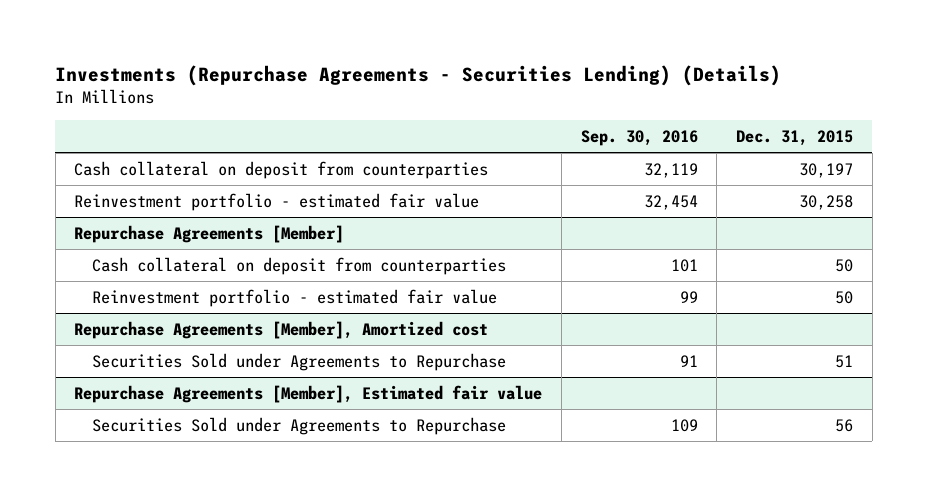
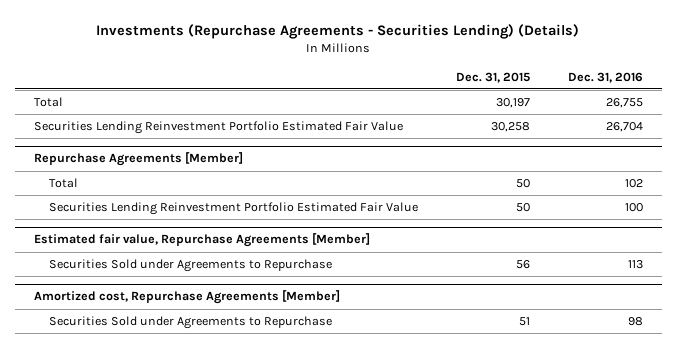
- | Sep. 30, 2016 | Dec. 31, 2015
+ | Dec. 31, 2015 | Dec. 31, 2016
- Cash collateral on deposit from counterparties | 32,119 | 30,197
- Reinvestment portfolio - estimated fair value | 32,454 | 30,258
+ Total | 30,197 | 26,755
+ Securities Lending Reinvestment Portfolio Estimated Fair Value | 30,258 | 26,704
@ Repurchase Agreements [Member]
- Cash collateral on deposit from counterparties | 101 | 50
- Reinvestment portfolio - estimated fair value | 99 | 50
- Repurchase Agreements [Member], Amortized cost
- Securities Sold under Agreements to Repurchase | 91 | 51
- Repurchase Agreements [Member], Estimated fair value
@ Repurchase Agreements [Member]
+ Total | 50 | 102
+ Securities Lending Reinvestment Portfolio Estimated Fair Value | 50 | 100
+ Estimated fair value, Repurchase Agreements [Member]
+ Amortized cost, Repurchase Agreements [Member]
+ Securities Sold under Agreements to Repurchase | 51 | 98

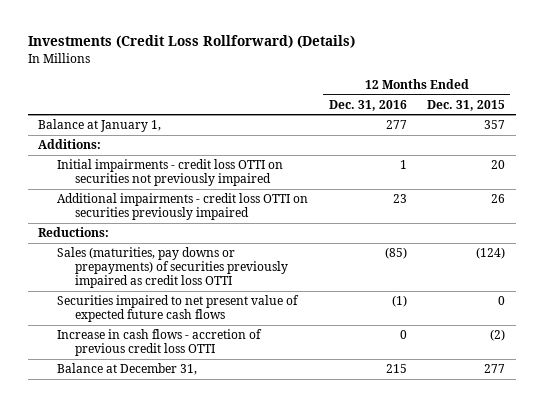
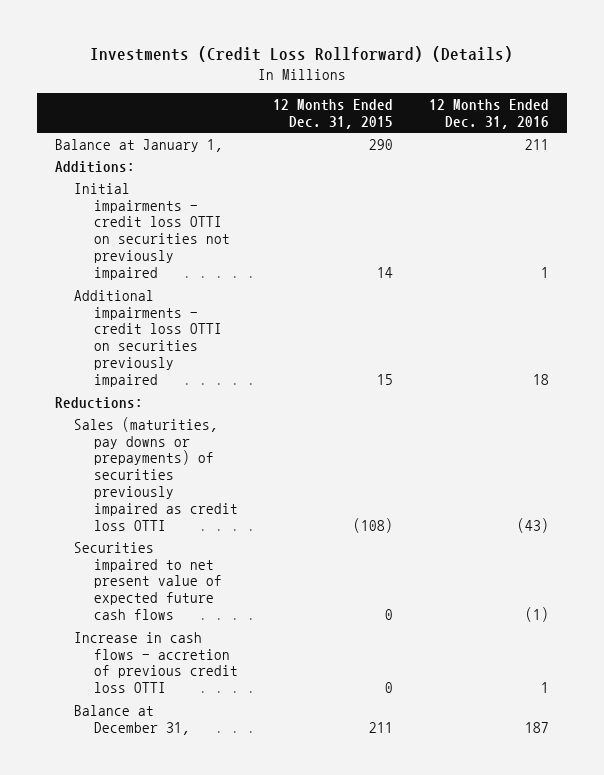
- | 12 Months Ended Dec. 31, 2016 | 12 Months Ended Dec. 31, 2015
+ | 12 Months Ended Dec. 31, 2015 | 12 Months Ended Dec. 31, 2016
- Balance at January 1, | 277 | 357
+ Balance at January 1, | 290 | 211
- Initial impairments - credit loss OTTI on securities not previously impaired | 1 | 20
- Additional impairments - credit loss OTTI on securities previously impaired | 23 | 26
+ Initial impairments - credit loss OTTI on securities not previously impaired | 14 | 1
+ Additional impairments - credit loss OTTI on securities previously impaired | 15 | 18
- Sales (maturities, pay downs or prepayments) of securities previously impaired as credit loss OTTI | (85) | (124)
+ Sales (maturities, pay downs or prepayments) of securities previously impaired as credit loss OTTI | (108) | (43)
- Increase in cash flows - accretion of previous credit loss OTTI | 0 | (2)
- Balance at December 31, | 215 | 277
+ Increase in cash flows - accretion of previous credit loss OTTI | 0 | 1
+ Balance at December 31, | 211 | 187

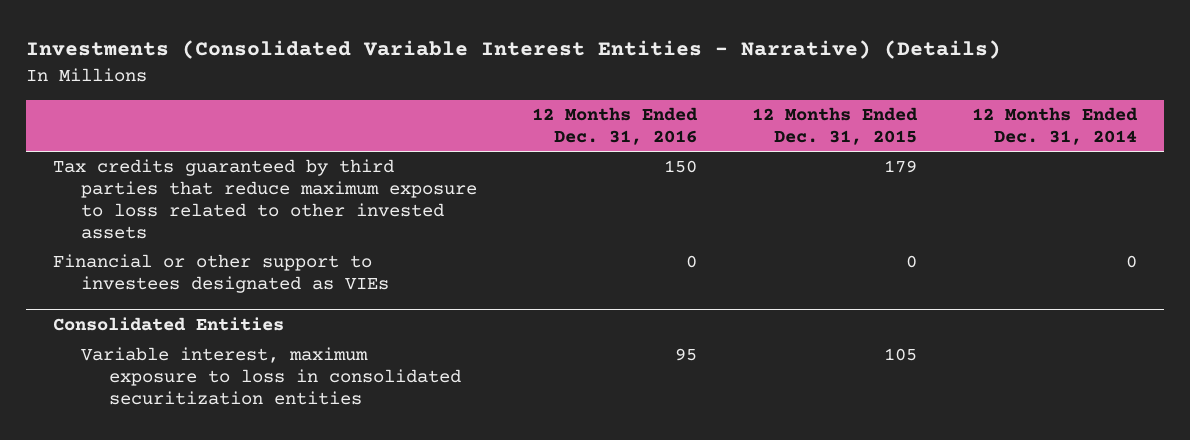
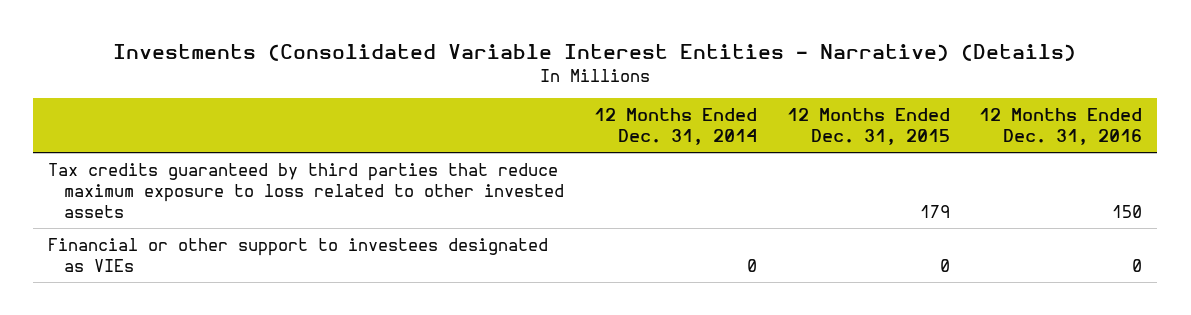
- | 12 Months Ended Dec. 31, 2016 | 12 Months Ended Dec. 31, 2015 | 12 Months Ended Dec. 31, 2014
+ | 12 Months Ended Dec. 31, 2014 | 12 Months Ended Dec. 31, 2015 | 12 Months Ended Dec. 31, 2016
- Consolidated Entities
- Variable interest, maximum exposure to loss in consolidated securitization entities | 95 | 105 |

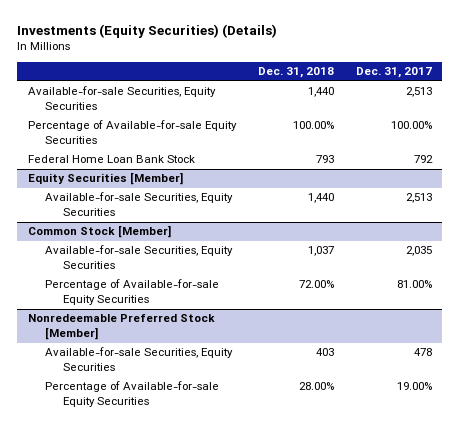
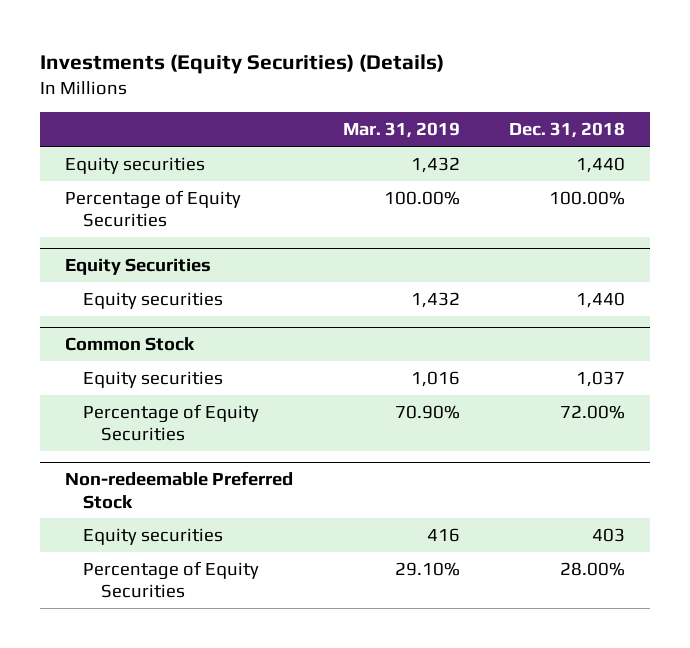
- | Dec. 31, 2018 | Dec. 31, 2017
+ | Mar. 31, 2019 | Dec. 31, 2018
- Available-for-sale Securities, Equity Securities | 1,440 | 2,513
- Percentage of Available-for-sale Equity Securities | 100.00% | 100.00%
- Federal Home Loan Bank Stock | 793 | 792
- Equity Securities [Member]
- Available-for-sale Securities, Equity Securities | 1,440 | 2,513
- Common Stock [Member]
- Available-for-sale Securities, Equity Securities | 1,037 | 2,035
- Percentage of Available-for-sale Equity Securities | 72.00% | 81.00%
- Nonredeemable Preferred Stock [Member]
- Available-for-sale Securities, Equity Securities | 403 | 478
- Percentage of Available-for-sale Equity Securities | 28.00% | 19.00%
+ Equity securities | 1,432 | 1,440
+ Percentage of Equity Securities | 100.00% | 100.00%
+ Equity Securities
+ Equity securities | 1,432 | 1,440
+ Common Stock
+ Equity securities | 1,016 | 1,037
+ Percentage of Equity Securities | 70.90% | 72.00%
+ Non-redeemable Preferred Stock
+ Equity securities | 416 | 403
+ Percentage of Equity Securities | 29.10% | 28.00%

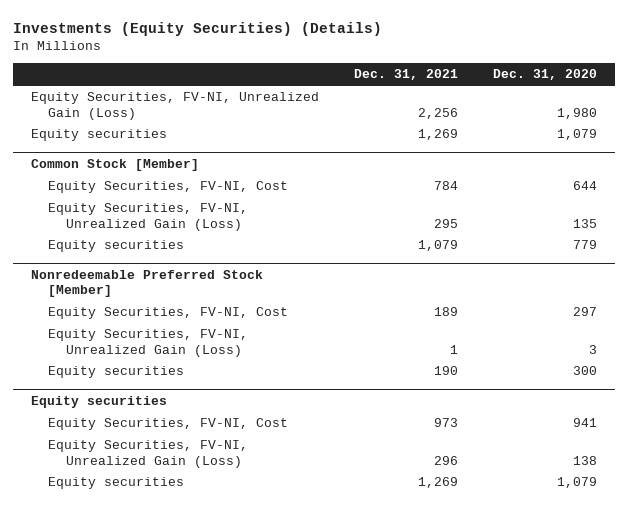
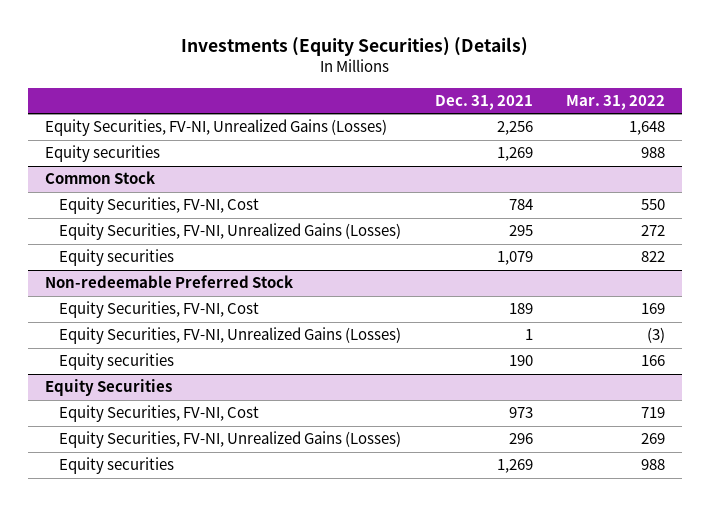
- | Dec. 31, 2021 | Dec. 31, 2020
+ | Dec. 31, 2021 | Mar. 31, 2022
- Equity Securities, FV-NI, Unrealized Gain (Loss) | 2,256 | 1,980
+ Equity Securities, FV-NI, Unrealized Gains (Losses) | 2,256 | 1,648
- Common Stock [Member]
+ Common Stock
- Equity Securities, FV-NI, Unrealized Gain (Loss) | 295 | 135
+ Equity Securities, FV-NI, Unrealized Gains (Losses) | 295 | 272
- Nonredeemable Preferred Stock [Member]
+ Non-redeemable Preferred Stock
- Equity Securities, FV-NI, Unrealized Gain (Loss) | 1 | 3
+ Equity Securities, FV-NI, Unrealized Gains (Losses) | 1 | (3)
- Equity securities
+ Equity Securities
- Equity Securities, FV-NI, Unrealized Gain (Loss) | 296 | 138
+ Equity Securities, FV-NI, Unrealized Gains (Losses) | 296 | 269

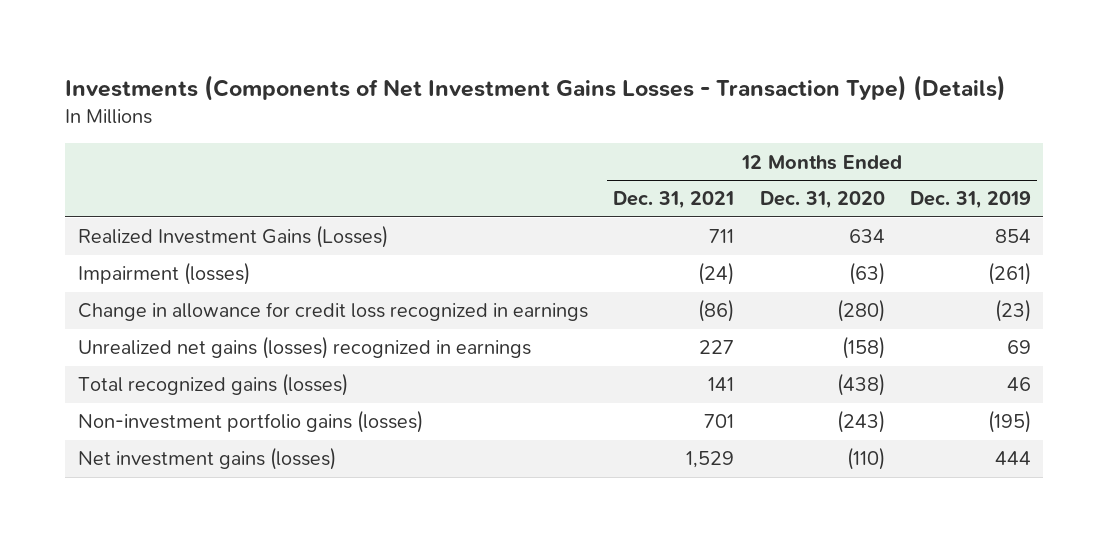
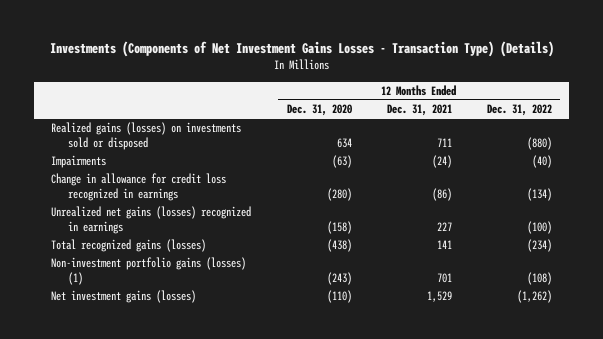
- | 12 Months Ended Dec. 31, 2021 | 12 Months Ended Dec. 31, 2020 | 12 Months Ended Dec. 31, 2019
+ | 12 Months Ended Dec. 31, 2020 | 12 Months Ended Dec. 31, 2021 | 12 Months Ended Dec. 31, 2022
- Realized Investment Gains (Losses) | 711 | 634 | 854
- Impairment (losses) | (24) | (63) | (261)
+ Realized gains (losses) on investments sold or disposed | 634 | 711 | (880)
+ Impairments | (63) | (24) | (40)
- Non-investment portfolio gains (losses) | 701 | (243) | (195)
+ Non-investment portfolio gains (losses) (1) | (243) | 701 | (108)

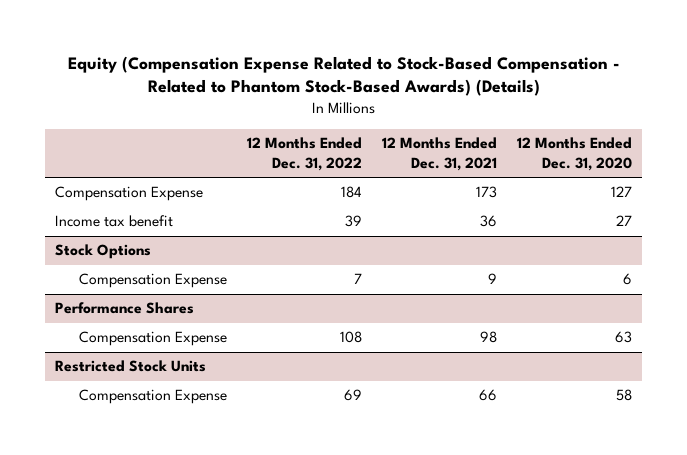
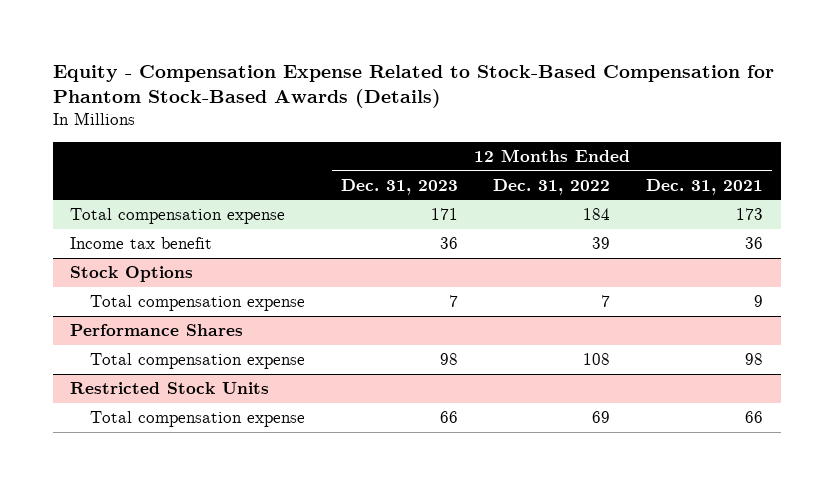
- Equity (Compensation Expense Related to Stock-Based Compensation - Related to Phantom Stock-Based Awards) (Details)
+ Equity - Compensation Expense Related to Stock-Based Compensation for Phantom Stock-Based Awards (Details)
- | 12 Months Ended Dec. 31, 2022 | 12 Months Ended Dec. 31, 2021 | 12 Months Ended Dec. 31, 2020
+ | 12 Months Ended Dec. 31, 2023 | 12 Months Ended Dec. 31, 2022 | 12 Months Ended Dec. 31, 2021
- Compensation Expense | 184 | 173 | 127
+ Total compensation expense | 171 | 184 | 173
@ Stock Options
- Compensation Expense | 7 | 9 | 6
+ Total compensation expense | 7 | 7 | 9
@ Performance Shares
- Compensation Expense | 108 | 98 | 63
+ Total compensation expense | 98 | 108 | 98
@ Restricted Stock Units
- Compensation Expense | 69 | 66 | 58
+ Total compensation expense | 66 | 69 | 66

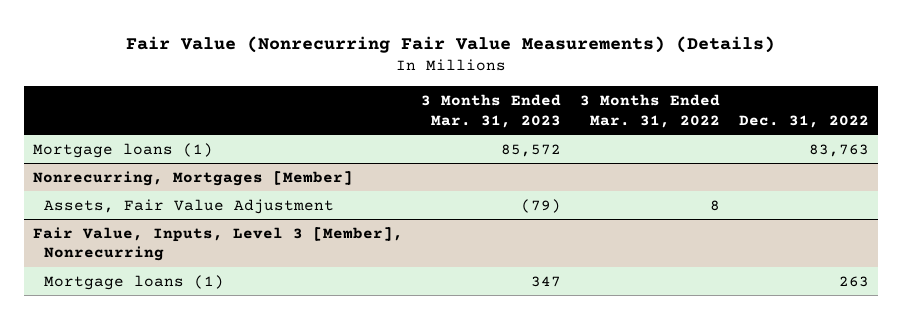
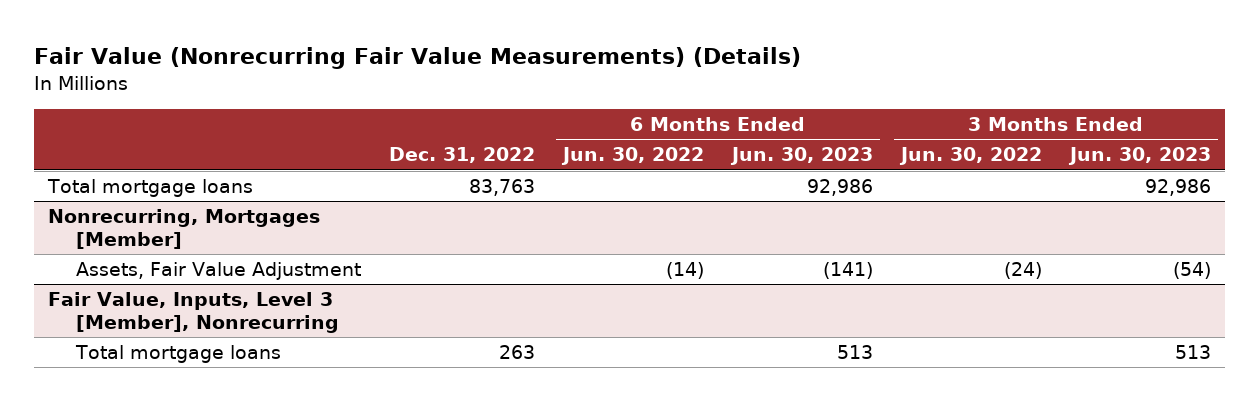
- | 3 Months Ended Mar. 31, 2023 | 3 Months Ended Mar. 31, 2022 | Dec. 31, 2022
+ | Dec. 31, 2022 | 6 Months Ended Jun. 30, 2022 | 6 Months Ended Jun. 30, 2023 | 3 Months Ended Jun. 30, 2022 | 3 Months Ended Jun. 30, 2023
- Mortgage loans (1) | 85,572 | | 83,763
+ Total mortgage loans | 83,763 | | 92,986 | | 92,986
@ Fair Value, Inputs, Level 3 [Member], Nonrecurring
- Mortgage loans (1) | 347 | | 263
+ Total mortgage loans | 263 | | 513 | | 513

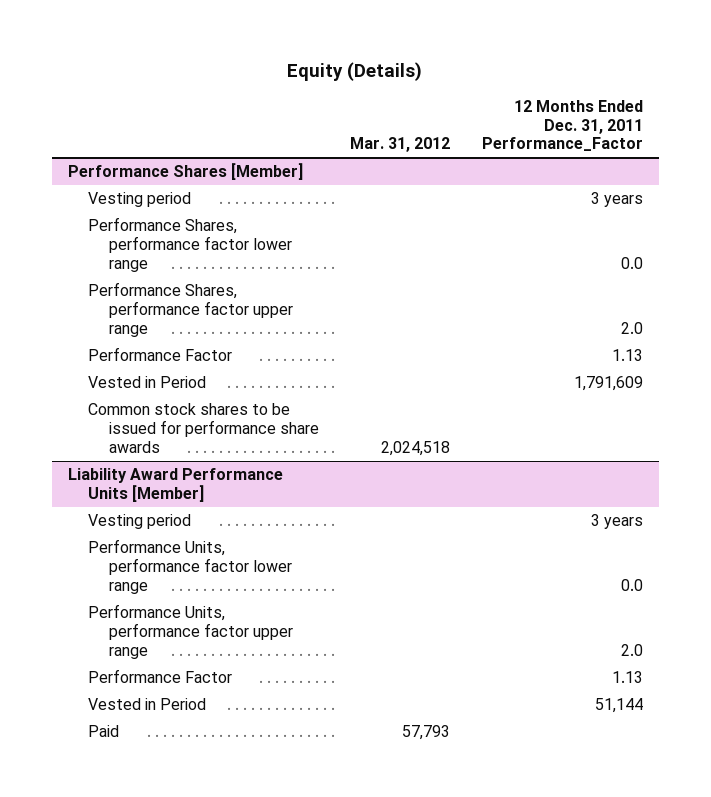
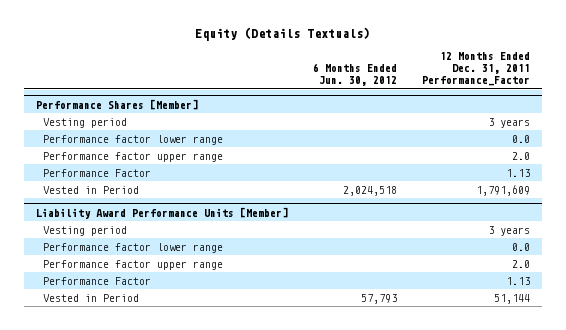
- Equity (Details)
+ Equity (Details Textuals)
- | Mar. 31, 2012 | 12 Months Ended Dec. 31, 2011 Performance_Factor
+ | 6 Months Ended Jun. 30, 2012 | 12 Months Ended Dec. 31, 2011 Performance_Factor
@ Performance Shares [Member]
- Performance Shares, performance factor lower range | | 0.0
- Performance Shares, performance factor upper range | | 2.0
+ Performance factor lower range | | 0.0
+ Performance factor upper range | | 2.0
- Common stock shares to be issued for performance share awards | 2,024,518 |
@ Liability Award Performance Units [Member]
- Performance Units, performance factor lower range | | 0.0
- Performance Units, performance factor upper range | | 2.0
+ Performance factor lower range | | 0.0
+ Performance factor upper range | | 2.0
- Paid | 57,793 |

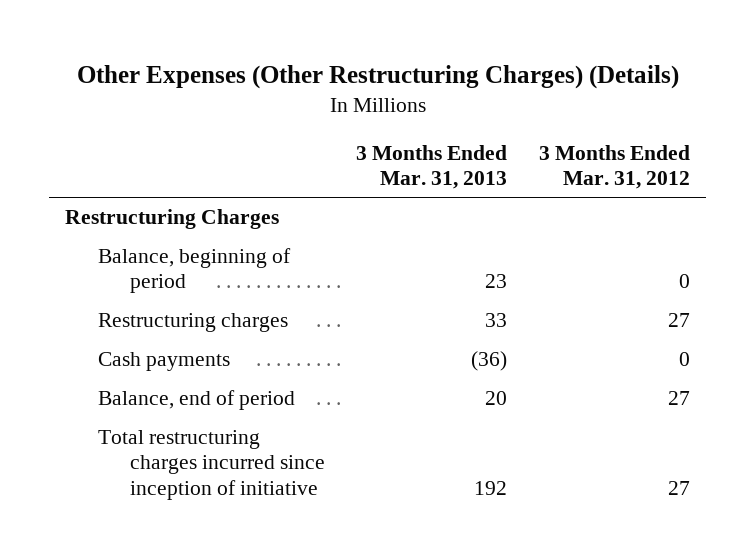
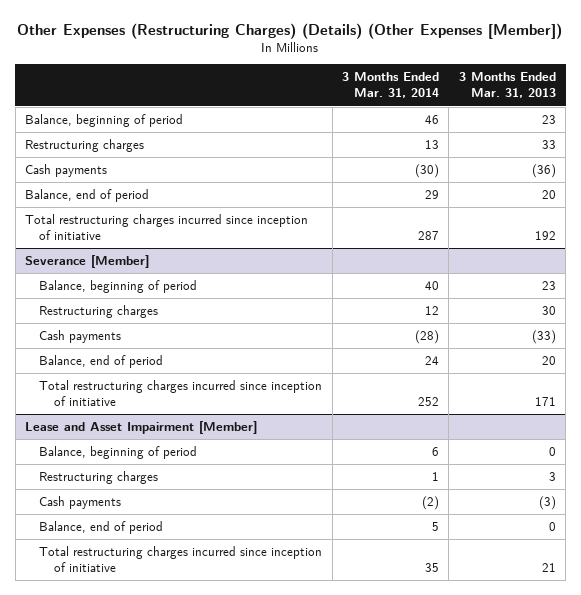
- Other Expenses (Other Restructuring Charges) (Details)
+ Other Expenses (Restructuring Charges) (Details) (Other Expenses [Member])
- | 3 Months Ended Mar. 31, 2013 | 3 Months Ended Mar. 31, 2012
+ | 3 Months Ended Mar. 31, 2014 | 3 Months Ended Mar. 31, 2013
- Restructuring Charges
+ Severance [Member]
+ Balance, beginning of period | 40 | 23
+ Restructuring charges | 12 | 30
+ Cash payments | (28) | (33)
+ Balance, end of period | 24 | 20
+ Total restructuring charges incurred since inception of initiative | 252 | 171
+ Lease and Asset Impairment [Member]
+ Balance, beginning of period | 6 | 0
+ Restructuring charges | 1 | 3
+ Cash payments | (2) | (3)
+ Balance, end of period | 5 | 0
+ Total restructuring charges incurred since inception of initiative | 35 | 21

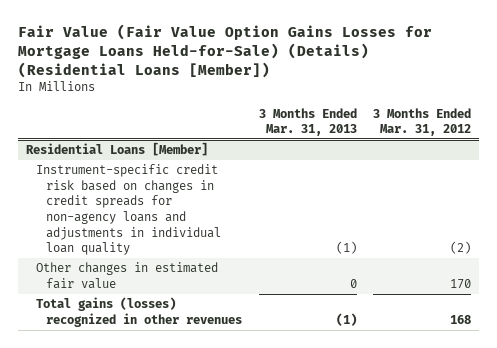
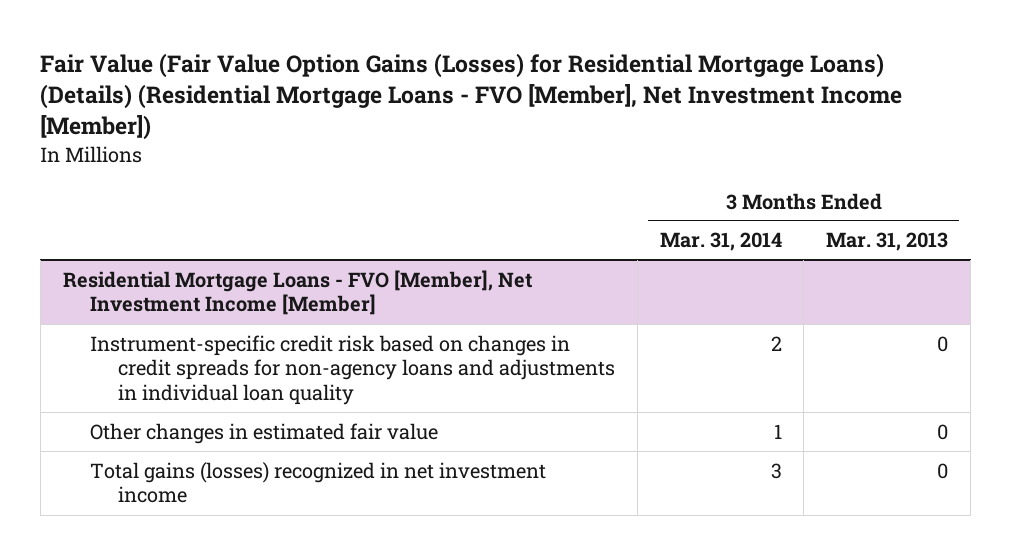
- Fair Value (Fair Value Option Gains Losses for Mortgage Loans Held-for-Sale) (Details) (Residential Loans [Member])
+ Fair Value (Fair Value Option Gains (Losses) for Residential Mortgage Loans) (Details) (Residential Mortgage Loans - FVO [Member], Net Investment Income [Member])
- | 3 Months Ended Mar. 31, 2013 | 3 Months Ended Mar. 31, 2012
+ | 3 Months Ended Mar. 31, 2014 | 3 Months Ended Mar. 31, 2013
- Residential Loans [Member]
- Instrument-specific credit risk based on changes in credit spreads for non-agency loans and adjustments in individual loan quality | (1) | (2)
+ Residential Mortgage Loans - FVO [Member], Net Investment Income [Member]
+ Instrument-specific credit risk based on changes in credit spreads for non-agency loans and adjustments in individual loan quality | 2 | 0
- Total gains (losses) recognized in other revenues | (1) | 168
+ Total gains (losses) recognized in net investment income | 3 | 0

